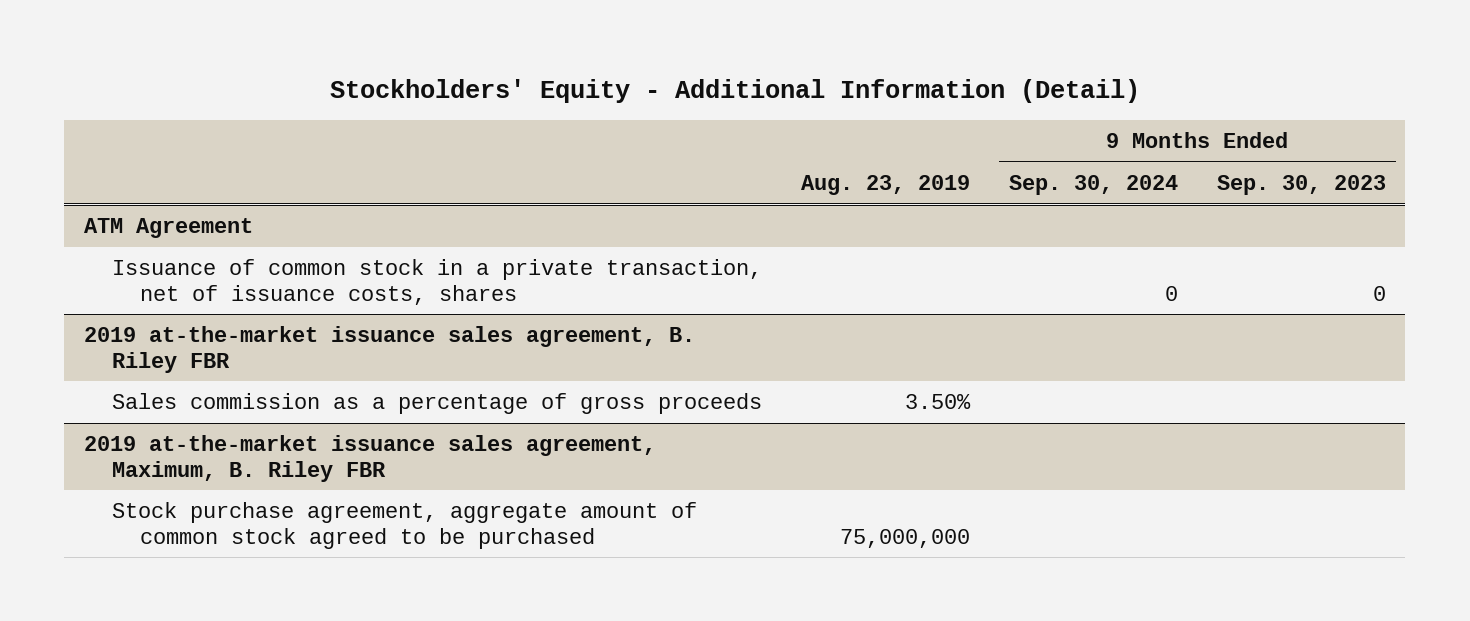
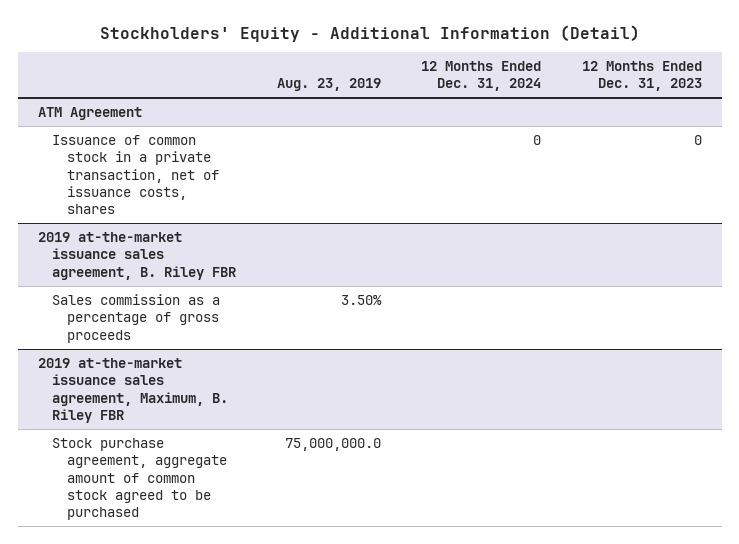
- | Aug. 23, 2019 | 9 Months Ended Sep. 30, 2024 | 9 Months Ended Sep. 30, 2023
+ | Aug. 23, 2019 | 12 Months Ended Dec. 31, 2024 | 12 Months Ended Dec. 31, 2023
@ 2019 at-the-market issuance sales agreement, Maximum, B. Riley FBR
- Stock purchase agreement, aggregate amount of common stock agreed to be purchased | 75,000,000 | |
+ Stock purchase agreement, aggregate amount of common stock agreed to be purchased | 75,000,000.0 | |

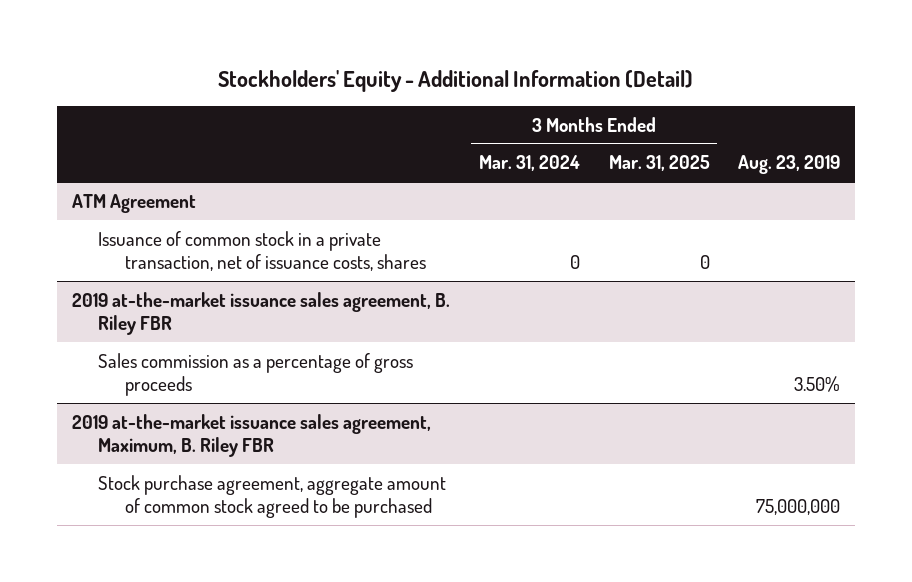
- | Aug. 23, 2019 | 12 Months Ended Dec. 31, 2024 | 12 Months Ended Dec. 31, 2023
+ | 3 Months Ended Mar. 31, 2024 | 3 Months Ended Mar. 31, 2025 | Aug. 23, 2019
@ 2019 at-the-market issuance sales agreement, Maximum, B. Riley FBR
- Stock purchase agreement, aggregate amount of common stock agreed to be purchased | 75,000,000.0 | |
+ Stock purchase agreement, aggregate amount of common stock agreed to be purchased | | | 75,000,000

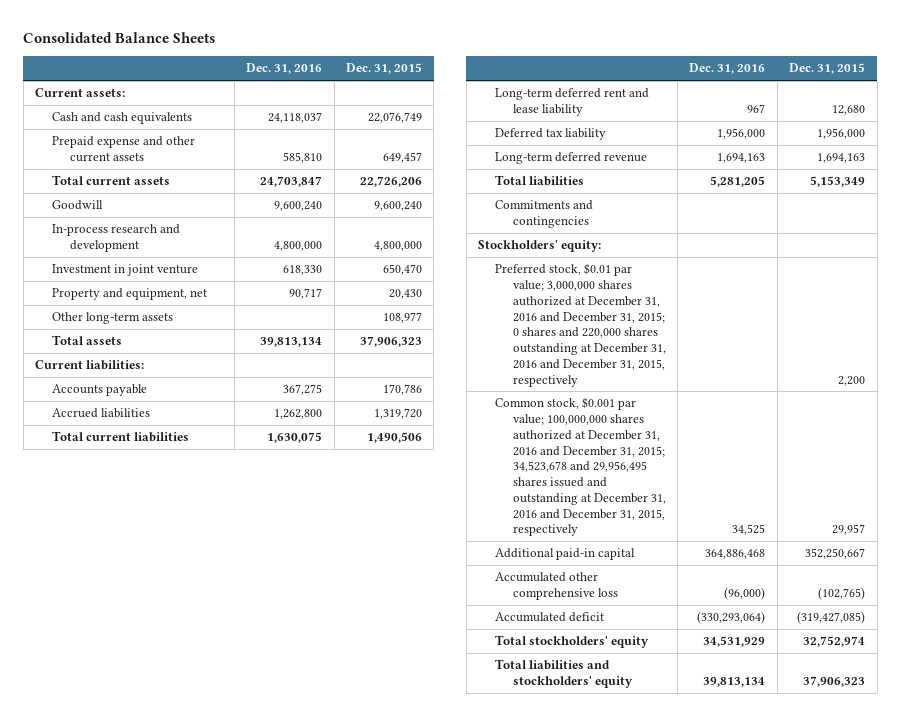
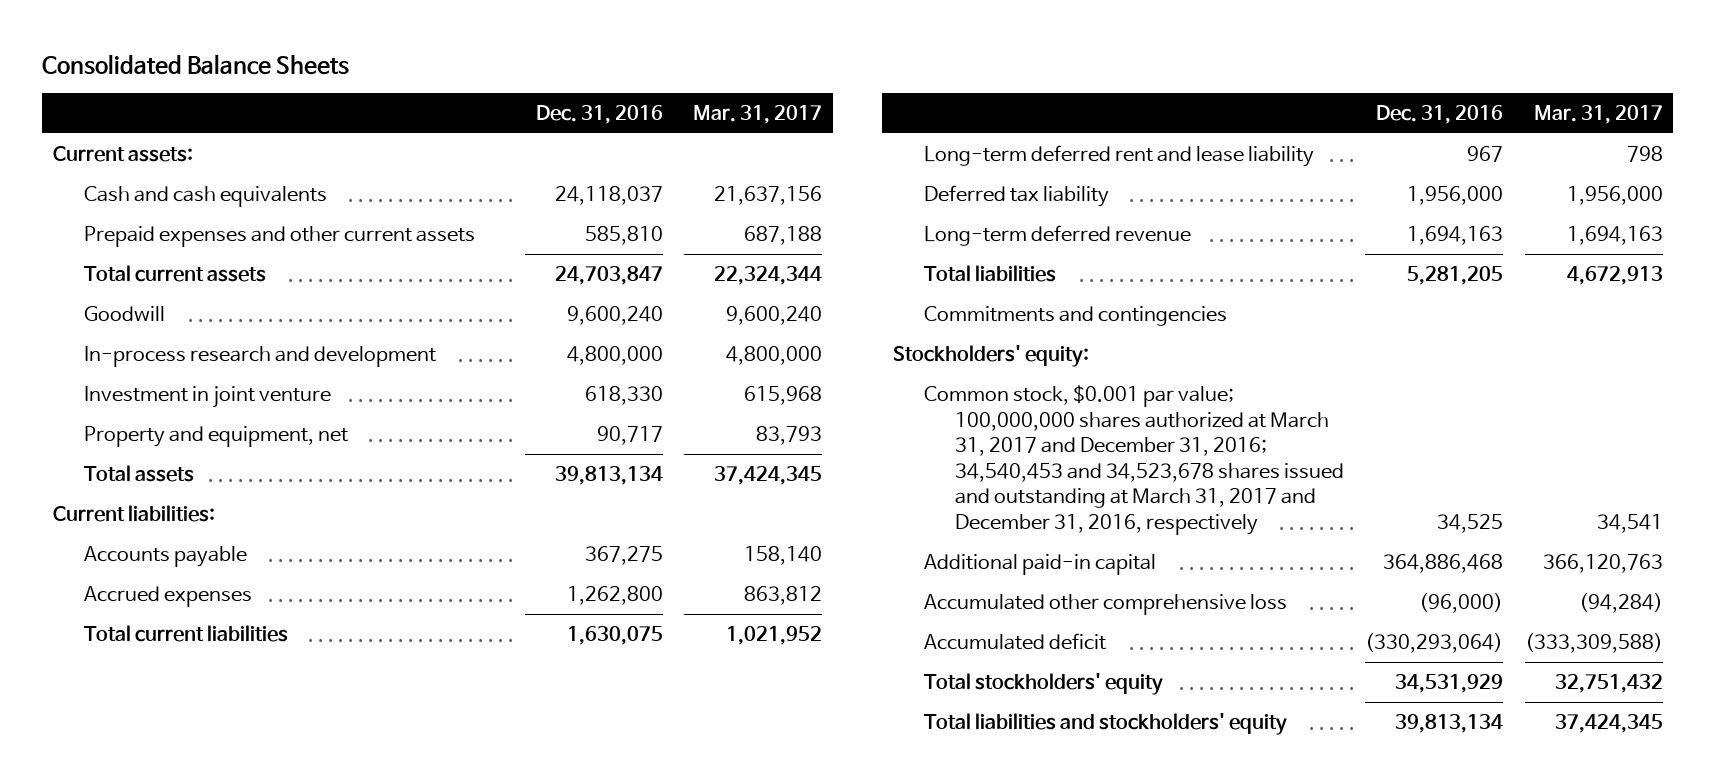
- | Dec. 31, 2016 | Dec. 31, 2015
+ | Dec. 31, 2016 | Mar. 31, 2017
- Prepaid expense and other current assets | 585,810 | 649,457
+ Prepaid expenses and other current assets | 585,810 | 687,188
- Other long-term assets | | 108,977
- Accrued liabilities | 1,262,800 | 1,319,720
+ Accrued expenses | 1,262,800 | 863,812
- Preferred stock, $0.01 par value; 3,000,000 shares authorized at December 31, 2016 and December 31, 2015; 0 shares and 220,000 shares outstanding at December 31, 2016 and December 31, 2015, respectively | | 2,200
- Common stock, $0.001 par value; 100,000,000 shares authorized at December 31, 2016 and December 31, 2015; 34,523,678 and 29,956,495 shares issued and outstanding at December 31, 2016 and December 31, 2015, respectively | 34,525 | 29,957
+ Common stock, $0.001 par value; 100,000,000 shares authorized at March 31, 2017 and December 31, 2016; 34,540,453 and 34,523,678 shares issued and outstanding at March 31, 2017 and December 31, 2016, respectively | 34,525 | 34,541

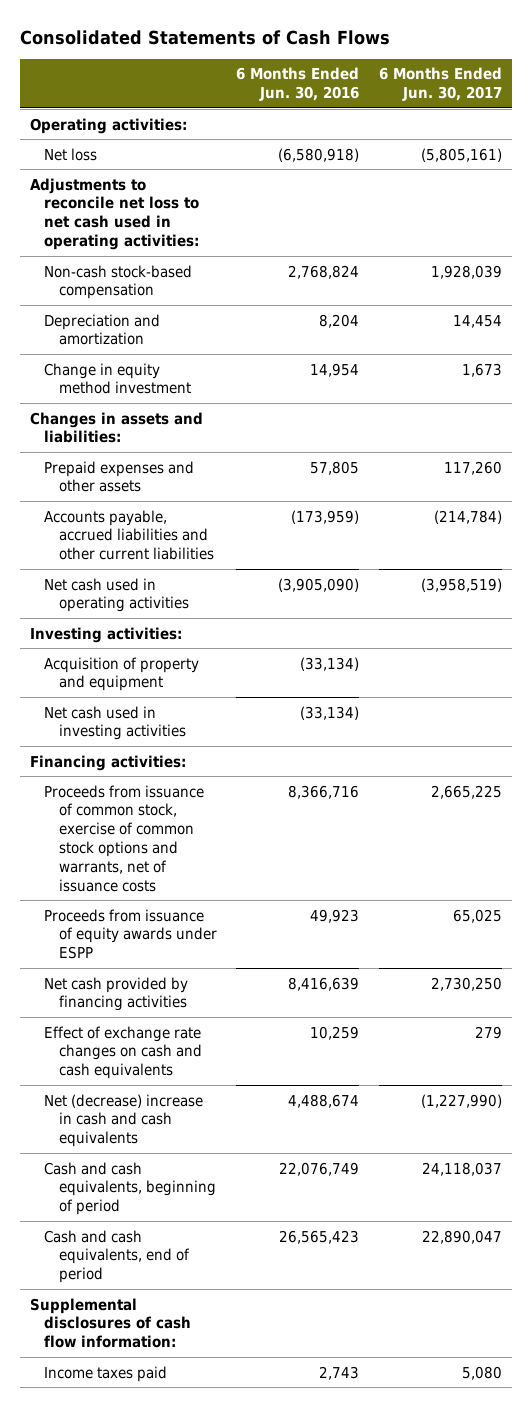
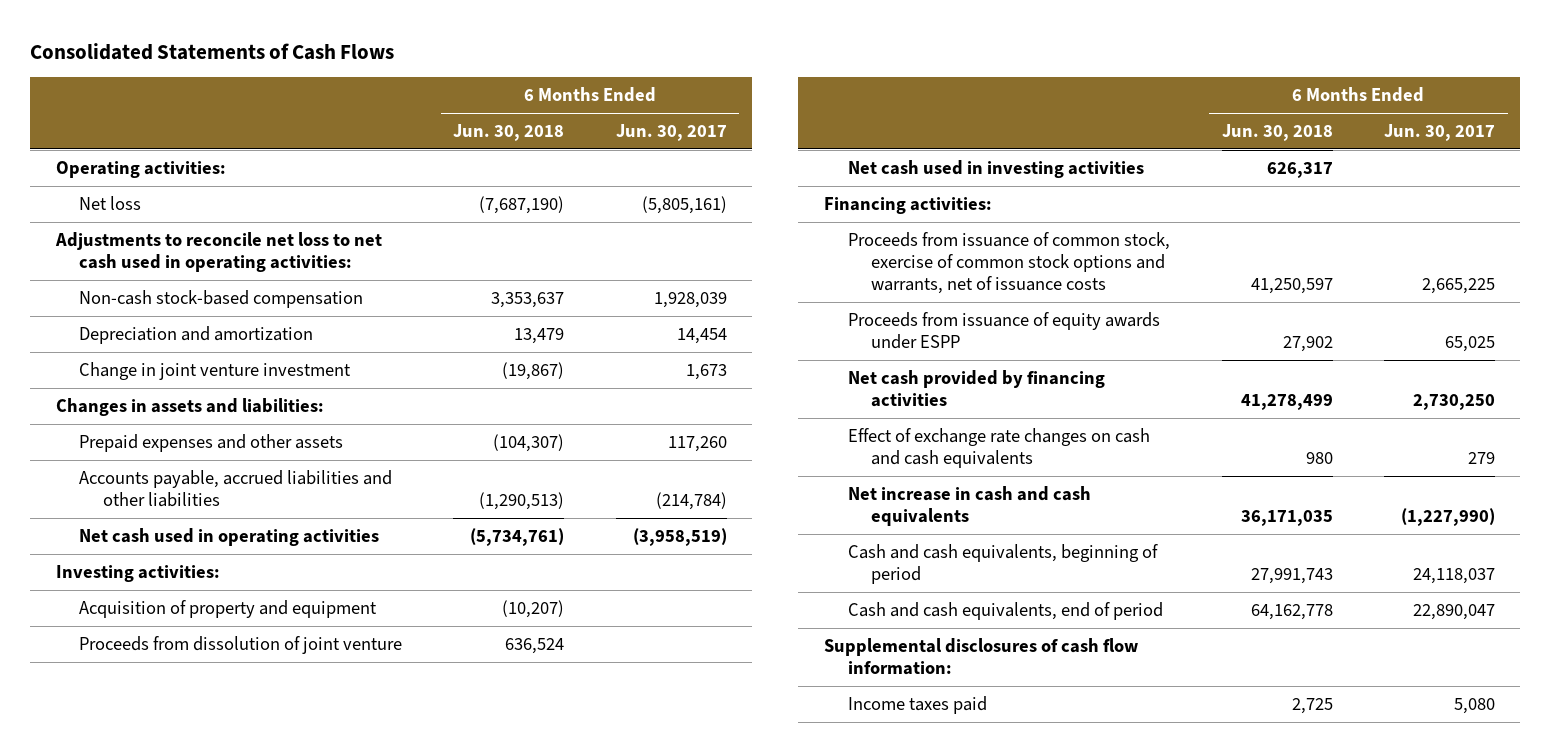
- | 6 Months Ended Jun. 30, 2016 | 6 Months Ended Jun. 30, 2017
+ | 6 Months Ended Jun. 30, 2018 | 6 Months Ended Jun. 30, 2017
- Change in equity method investment | 14,954 | 1,673
+ Change in joint venture investment | (19,867) | 1,673
- Accounts payable, accrued liabilities and other current liabilities | (173,959) | (214,784)
+ Accounts payable, accrued liabilities and other liabilities | (1,290,513) | (214,784)
+ Proceeds from dissolution of joint venture | 636,524 |
- Net (decrease) increase in cash and cash equivalents | 4,488,674 | (1,227,990)
+ Net increase in cash and cash equivalents | 36,171,035 | (1,227,990)

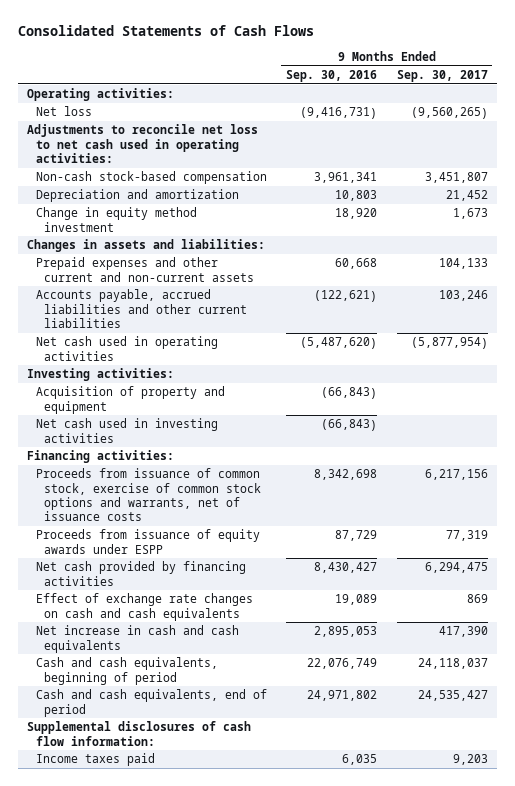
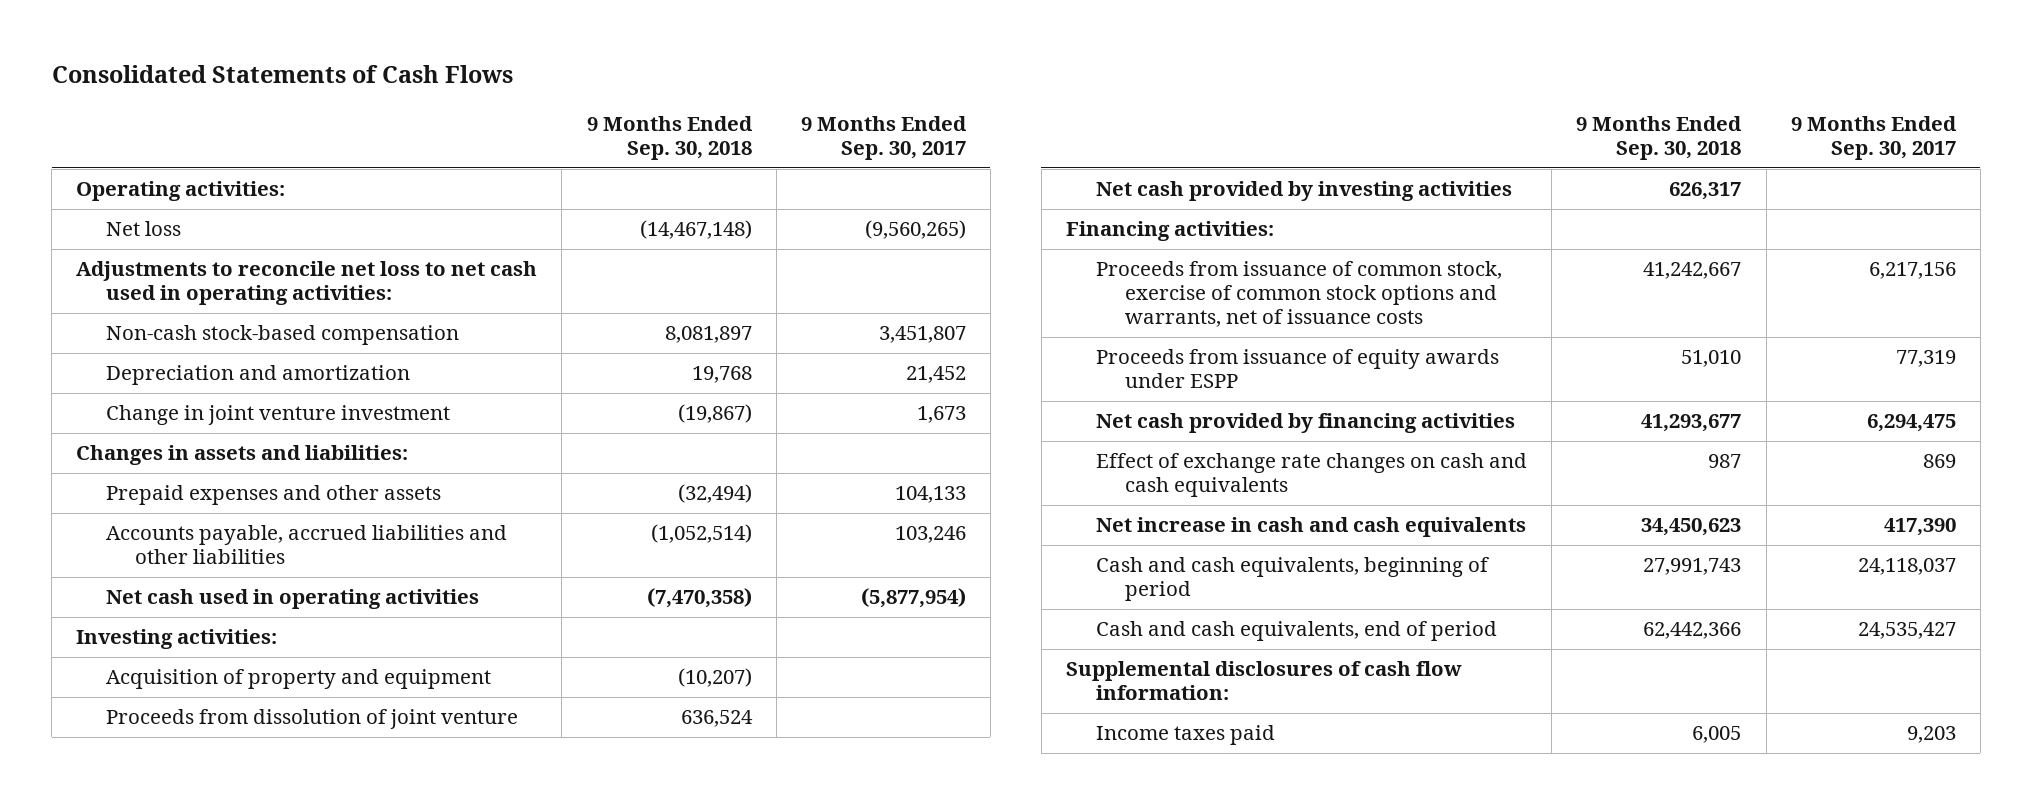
- | 9 Months Ended Sep. 30, 2016 | 9 Months Ended Sep. 30, 2017
+ | 9 Months Ended Sep. 30, 2018 | 9 Months Ended Sep. 30, 2017
- Change in equity method investment | 18,920 | 1,673
+ Change in joint venture investment | (19,867) | 1,673
- Prepaid expenses and other current and non-current assets | 60,668 | 104,133
- Accounts payable, accrued liabilities and other current liabilities | (122,621) | 103,246
+ Prepaid expenses and other assets | (32,494) | 104,133
+ Accounts payable, accrued liabilities and other liabilities | (1,052,514) | 103,246
- Net cash used in investing activities | (66,843) |
+ Proceeds from dissolution of joint venture | 636,524 |
+ Net cash provided by investing activities | 626,317 |

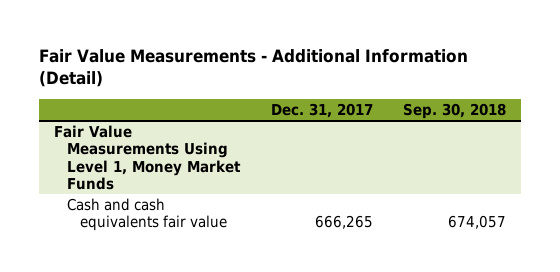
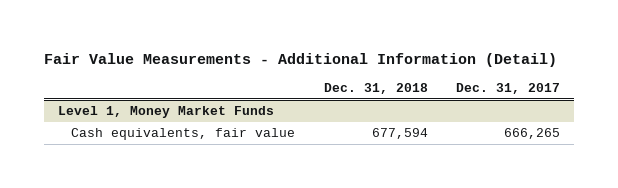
- | Dec. 31, 2017 | Sep. 30, 2018
+ | Dec. 31, 2018 | Dec. 31, 2017
- Fair Value Measurements Using Level 1, Money Market Funds
- Cash and cash equivalents fair value | 666,265 | 674,057
+ Level 1, Money Market Funds
+ Cash equivalents, fair value | 677,594 | 666,265

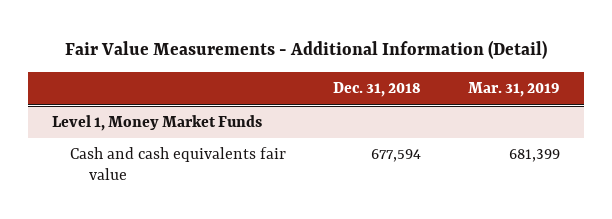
- | Dec. 31, 2018 | Dec. 31, 2017
+ | Dec. 31, 2018 | Mar. 31, 2019
@ Level 1, Money Market Funds
- Cash equivalents, fair value | 677,594 | 666,265
+ Cash and cash equivalents fair value | 677,594 | 681,399

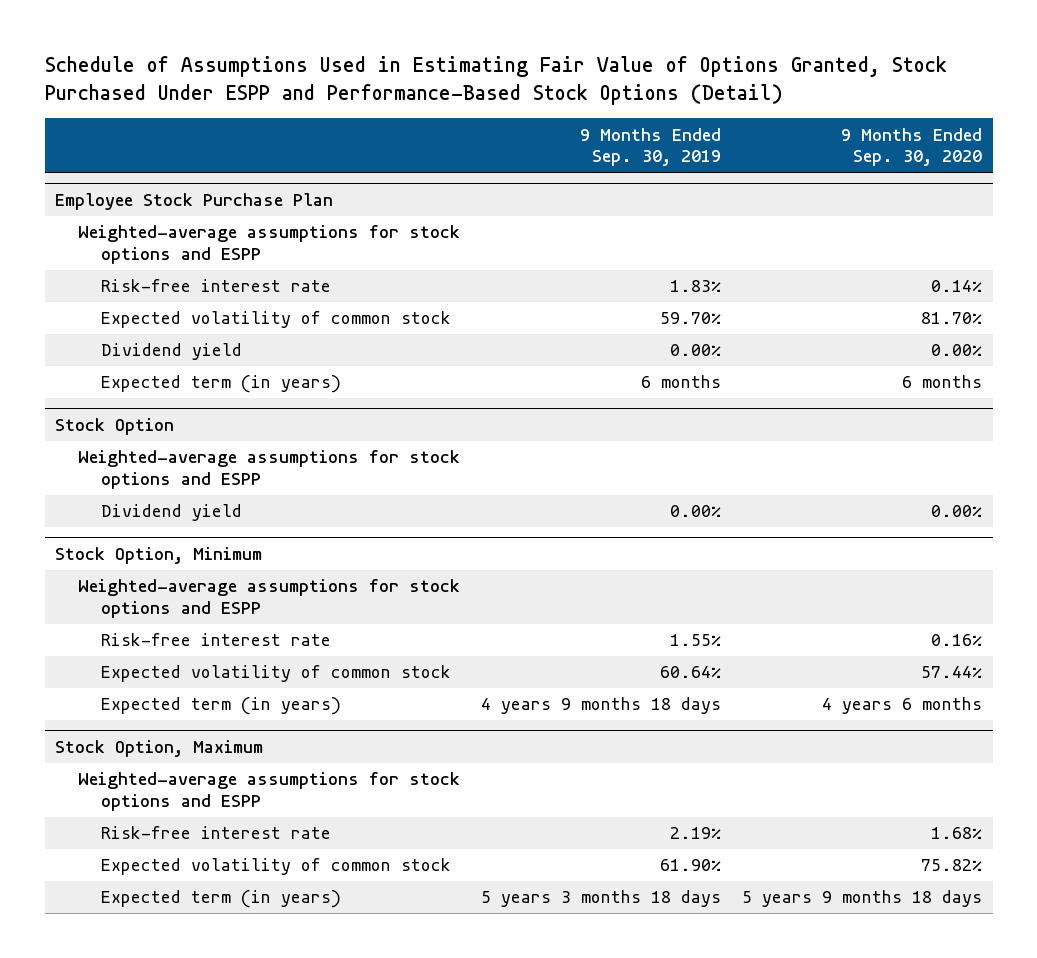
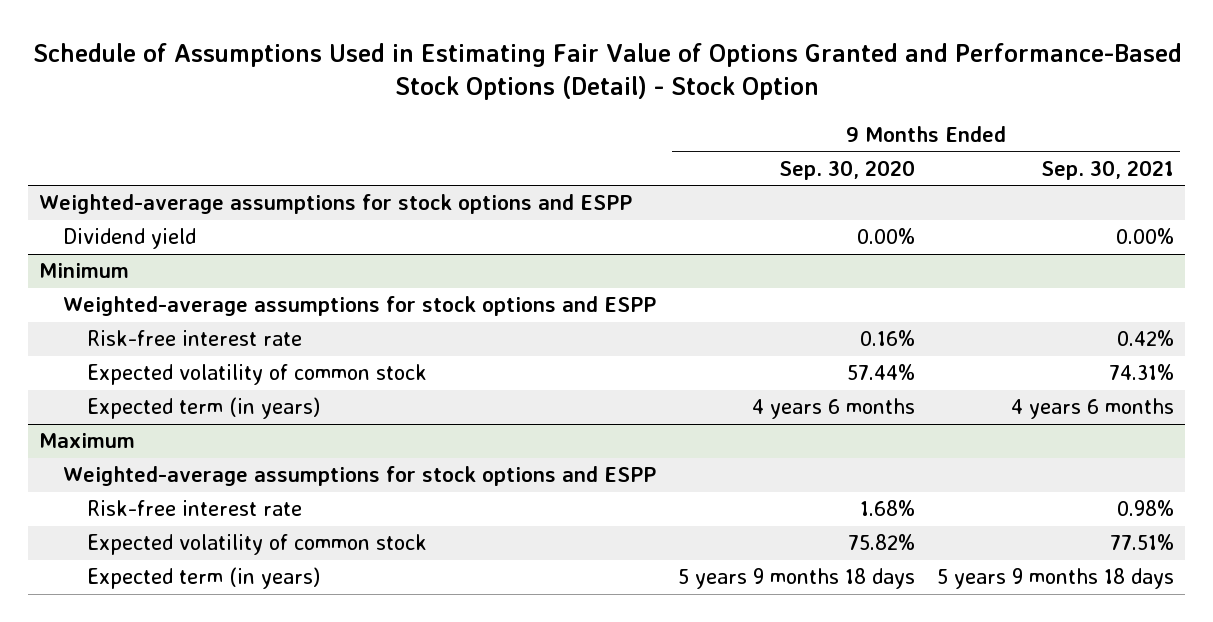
- Schedule of Assumptions Used in Estimating Fair Value of Options Granted, Stock Purchased Under ESPP and Performance-Based Stock Options (Detail)
+ Schedule of Assumptions Used in Estimating Fair Value of Options Granted and Performance-Based Stock Options (Detail) - Stock Option
- | 9 Months Ended Sep. 30, 2019 | 9 Months Ended Sep. 30, 2020
+ | 9 Months Ended Sep. 30, 2020 | 9 Months Ended Sep. 30, 2021
- Employee Stock Purchase Plan
- Risk-free interest rate | 1.83% | 0.14%
- Expected volatility of common stock | 59.70% | 81.70%
- Expected term (in years) | 6 months | 6 months
- Stock Option
- Weighted-average assumptions for stock options and ESPP
- Dividend yield | 0.00% | 0.00%
- Stock Option, Minimum
+ Minimum
- Stock Option, Maximum
+ Maximum

